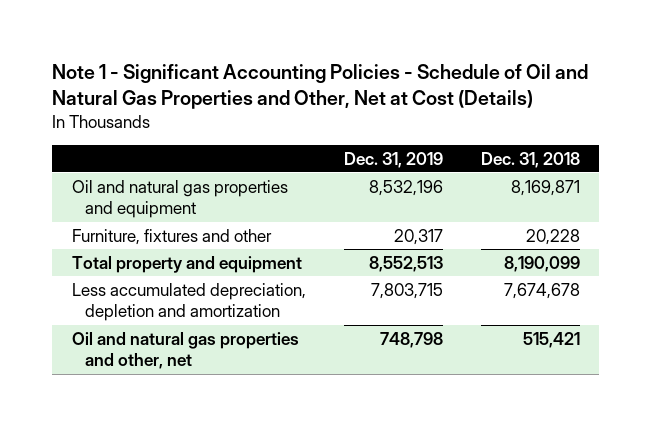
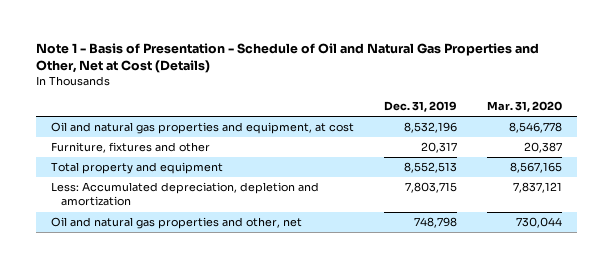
- Note 1 - Significant Accounting Policies - Schedule of Oil and Natural Gas Properties and Other, Net at Cost (Details)
+ Note 1 - Basis of Presentation - Schedule of Oil and Natural Gas Properties and Other, Net at Cost (Details)
- | Dec. 31, 2019 | Dec. 31, 2018
+ | Dec. 31, 2019 | Mar. 31, 2020
- Oil and natural gas properties and equipment | 8,532,196 | 8,169,871
+ Oil and natural gas properties and equipment, at cost | 8,532,196 | 8,546,778
- Less accumulated depreciation, depletion and amortization | 7,803,715 | 7,674,678
+ Less: Accumulated depreciation, depletion and amortization | 7,803,715 | 7,837,121

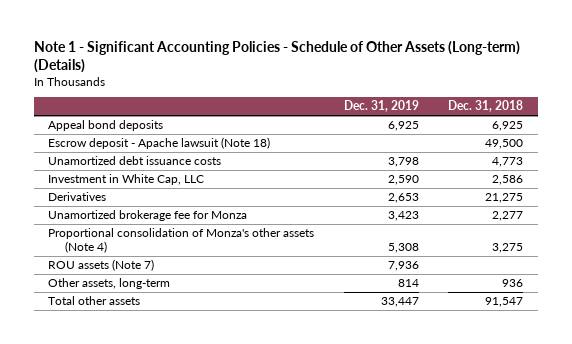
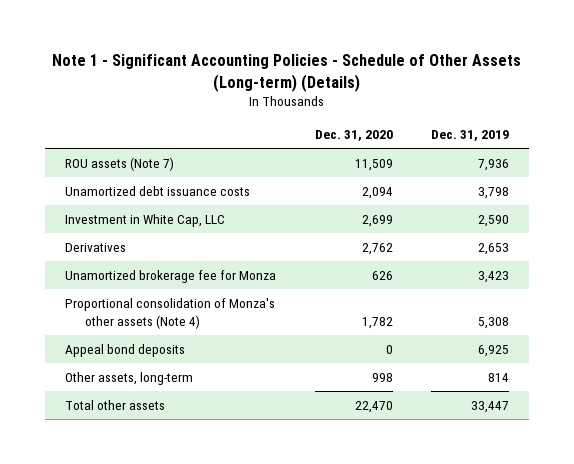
- | Dec. 31, 2019 | Dec. 31, 2018
+ | Dec. 31, 2020 | Dec. 31, 2019
- Escrow deposit - Apache lawsuit (Note 18) | | 49,500
moved up: ROU assets (Note 7) | 11,509 | 7,936
moved down: Appeal bond deposits | 0 | 6,925

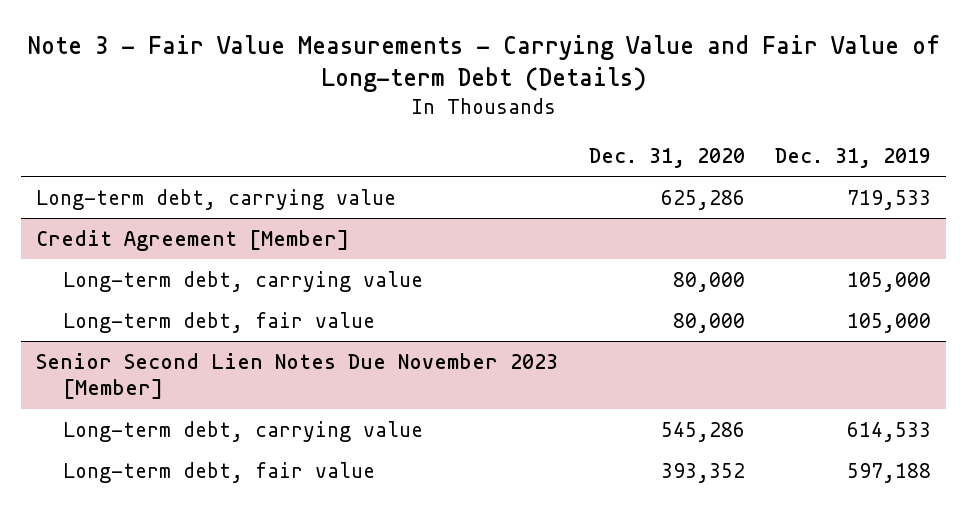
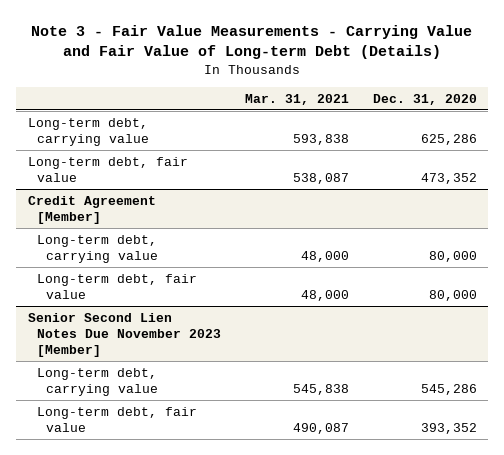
- | Dec. 31, 2020 | Dec. 31, 2019
+ | Mar. 31, 2021 | Dec. 31, 2020
+ Long-term debt, fair value | 538,087 | 473,352

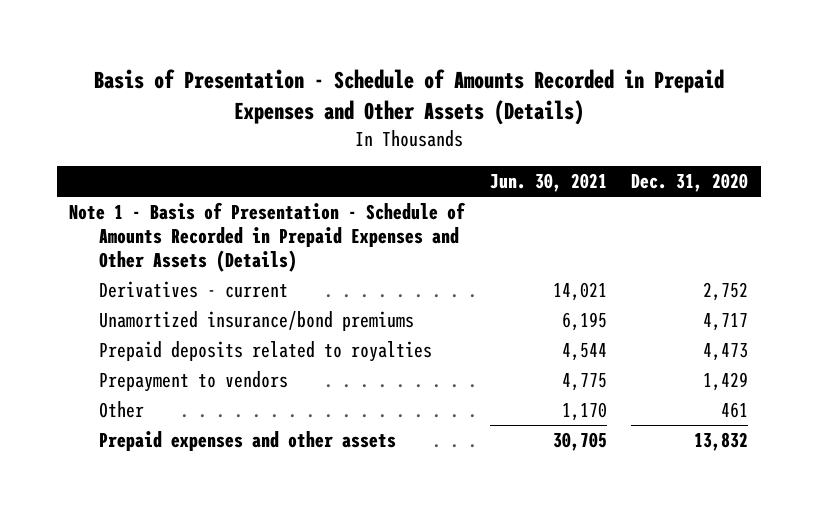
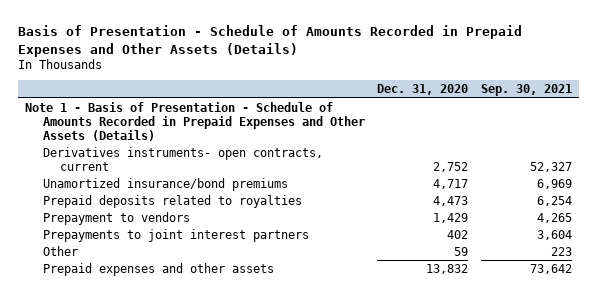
- | Jun. 30, 2021 | Dec. 31, 2020
+ | Dec. 31, 2020 | Sep. 30, 2021
- Derivatives - current | 14,021 | 2,752
+ Derivatives instruments- open contracts, current | 2,752 | 52,327
- Other | 1,170 | 461
+ Prepayments to joint interest partners | 402 | 3,604
+ Other | 59 | 223

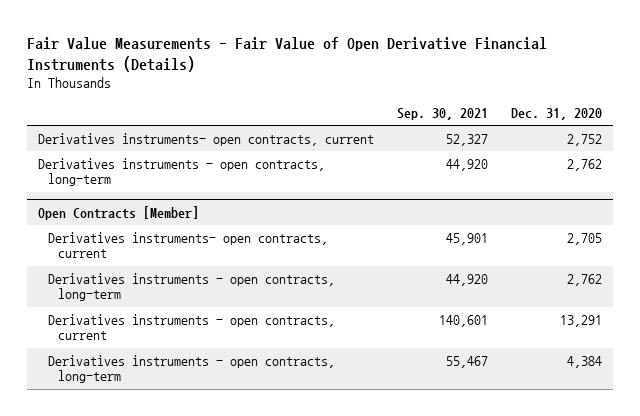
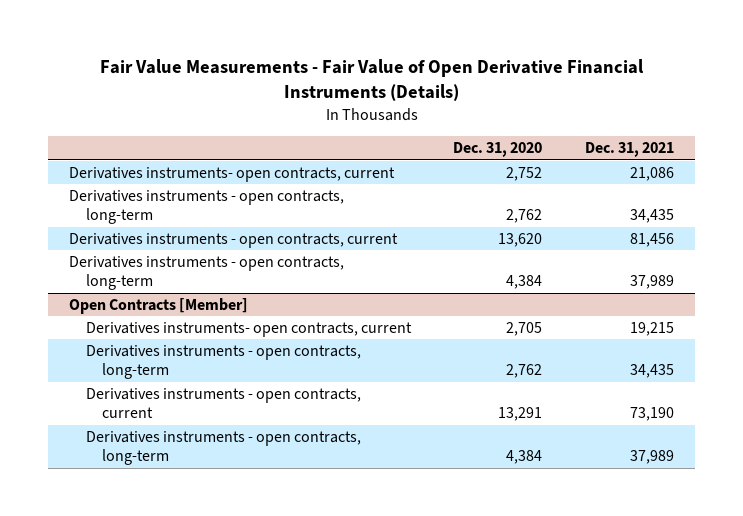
- | Sep. 30, 2021 | Dec. 31, 2020
+ | Dec. 31, 2020 | Dec. 31, 2021
+ Derivatives instruments - open contracts, current | 13,620 | 81,456
+ Derivatives instruments - open contracts, long-term | 4,384 | 37,989

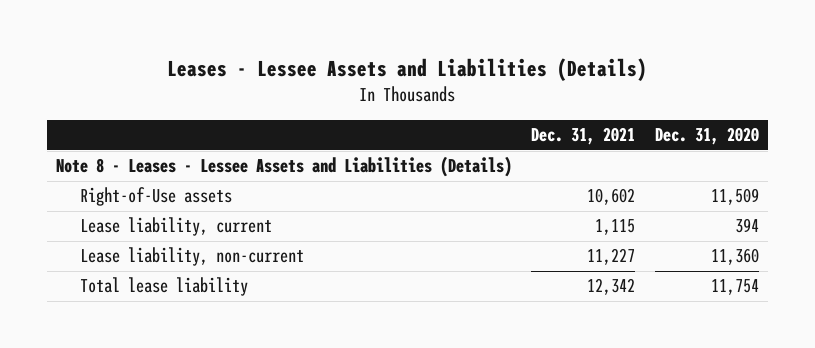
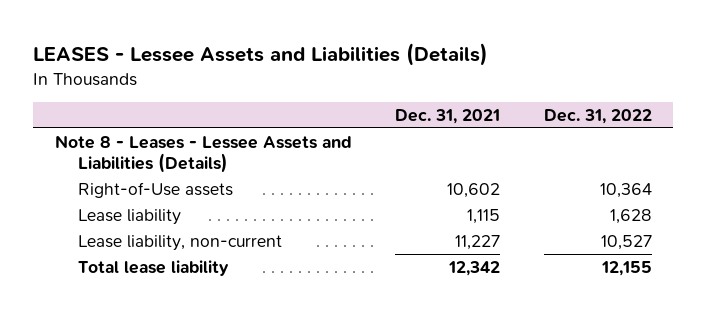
- Leases - Lessee Assets and Liabilities (Details)
+ LEASES - Lessee Assets and Liabilities (Details)
- | Dec. 31, 2021 | Dec. 31, 2020
+ | Dec. 31, 2021 | Dec. 31, 2022
- Lease liability, current | 1,115 | 394
+ Lease liability | 1,115 | 1,628

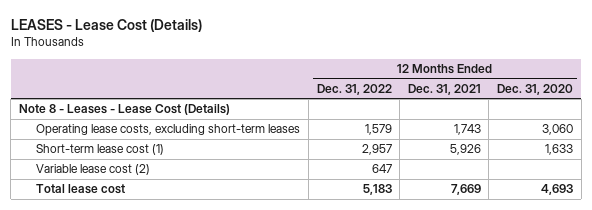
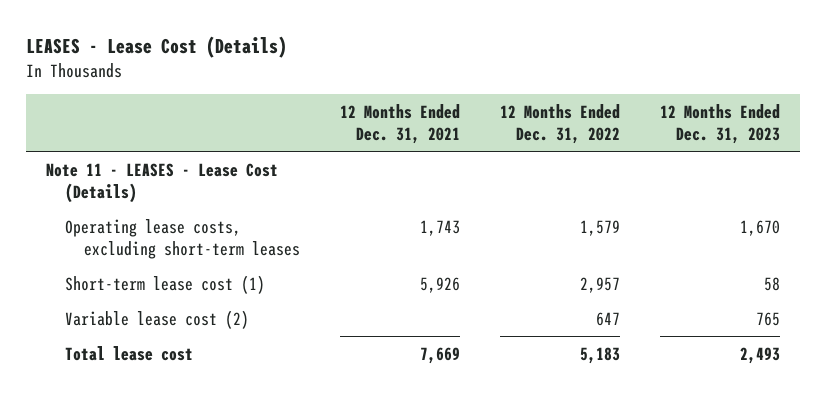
- | 12 Months Ended Dec. 31, 2022 | 12 Months Ended Dec. 31, 2021 | 12 Months Ended Dec. 31, 2020
+ | 12 Months Ended Dec. 31, 2021 | 12 Months Ended Dec. 31, 2022 | 12 Months Ended Dec. 31, 2023
- Note 8 - Leases - Lease Cost (Details)
+ Note 11 - LEASES - Lease Cost (Details)

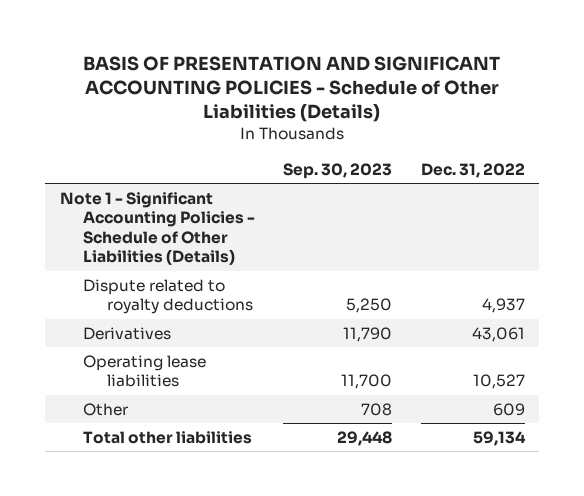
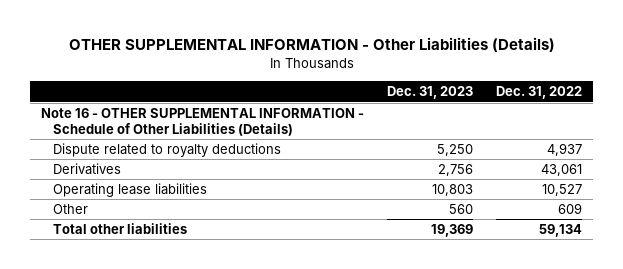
- BASIS OF PRESENTATION AND SIGNIFICANT ACCOUNTING POLICIES - Schedule of Other Liabilities (Details)
+ OTHER SUPPLEMENTAL INFORMATION - Other Liabilities (Details)
- | Sep. 30, 2023 | Dec. 31, 2022
+ | Dec. 31, 2023 | Dec. 31, 2022
- Note 1 - Significant Accounting Policies - Schedule of Other Liabilities (Details)
+ Note 16 - OTHER SUPPLEMENTAL INFORMATION - Schedule of Other Liabilities (Details)

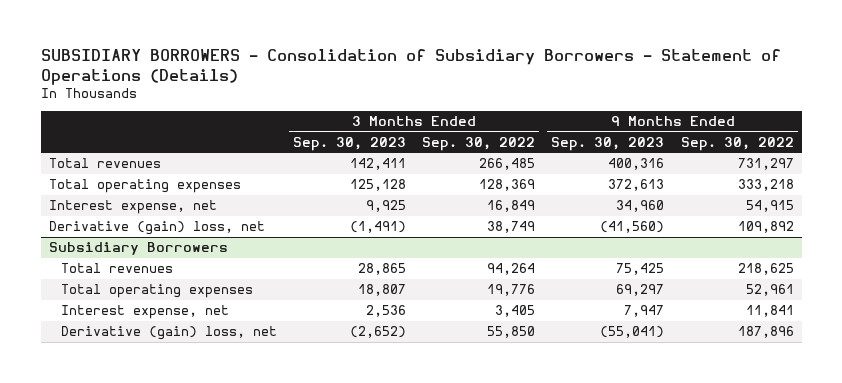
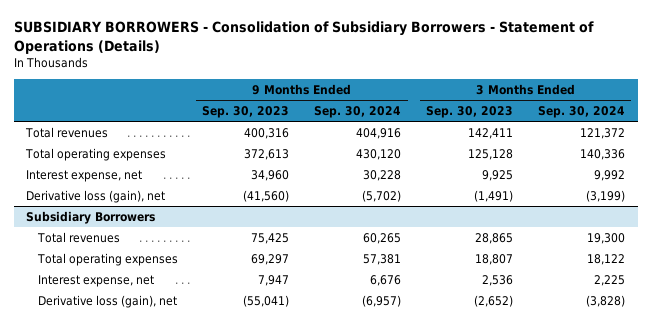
- | 3 Months Ended Sep. 30, 2023 | 3 Months Ended Sep. 30, 2022 | 9 Months Ended Sep. 30, 2023 | 9 Months Ended Sep. 30, 2022
+ | 9 Months Ended Sep. 30, 2023 | 9 Months Ended Sep. 30, 2024 | 3 Months Ended Sep. 30, 2023 | 3 Months Ended Sep. 30, 2024
- Derivative (gain) loss, net | (1,491) | 38,749 | (41,560) | 109,892
+ Derivative loss (gain), net | (41,560) | (5,702) | (1,491) | (3,199)
@ Subsidiary Borrowers
- Derivative (gain) loss, net | (2,652) | 55,850 | (55,041) | 187,896
+ Derivative loss (gain), net | (55,041) | (6,957) | (2,652) | (3,828)

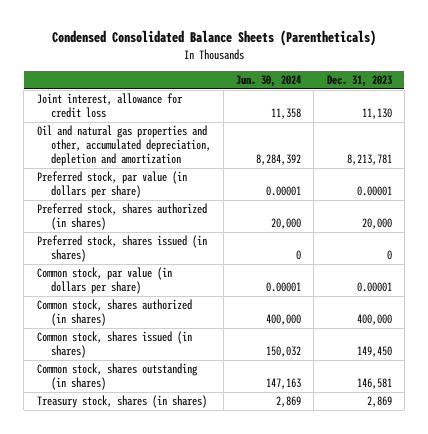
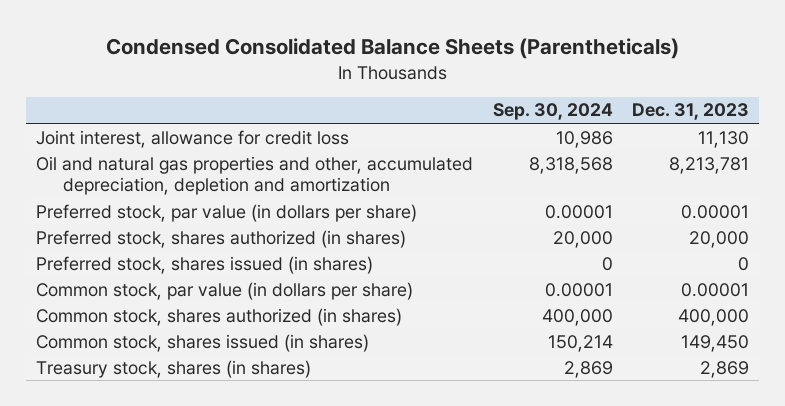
- | Jun. 30, 2024 | Dec. 31, 2023
+ | Sep. 30, 2024 | Dec. 31, 2023
- Common stock, shares outstanding (in shares) | 147,163 | 146,581

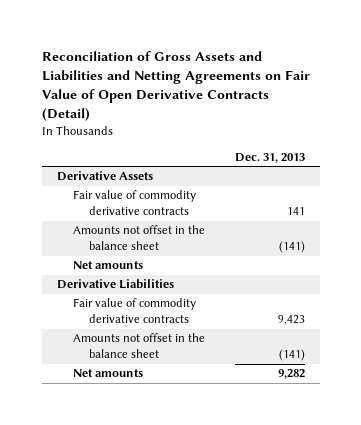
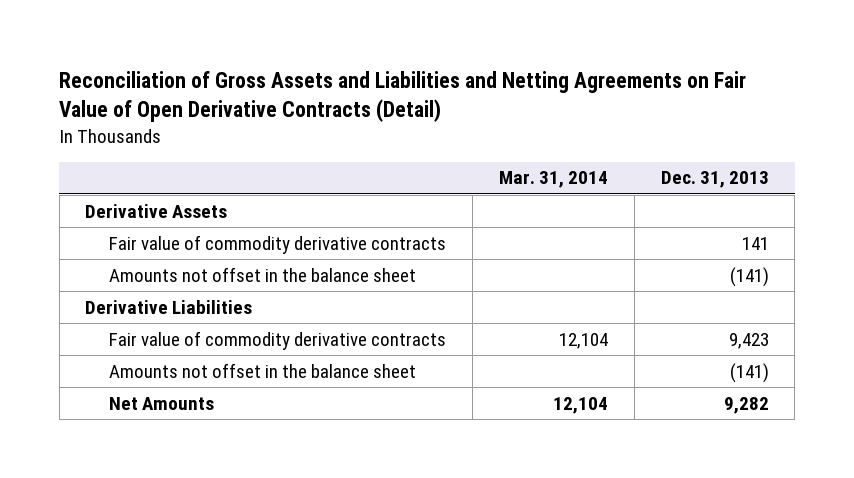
- | Dec. 31, 2013
+ | Mar. 31, 2014 | Dec. 31, 2013
- Net amounts
- Net amounts | 9,282
+ Net Amounts | 12,104 | 9,282

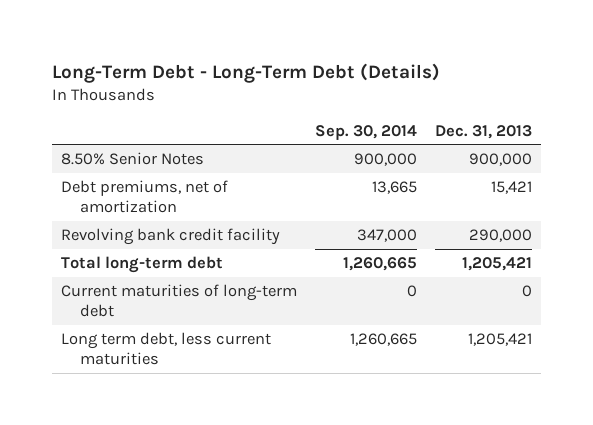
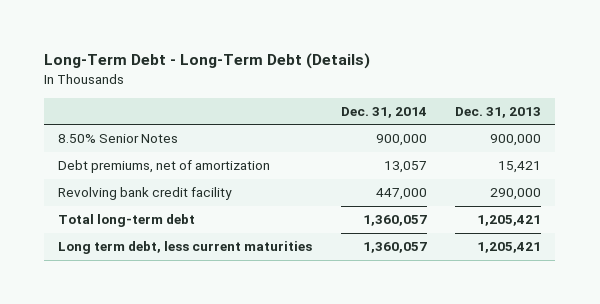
- | Sep. 30, 2014 | Dec. 31, 2013
+ | Dec. 31, 2014 | Dec. 31, 2013
- Current maturities of long-term debt | 0 | 0

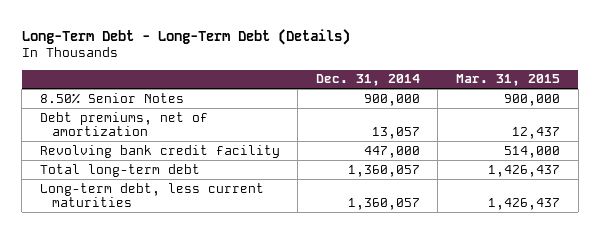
- | Dec. 31, 2014 | Dec. 31, 2013
+ | Dec. 31, 2014 | Mar. 31, 2015
- Long term debt, less current maturities | 1,360,057 | 1,205,421
+ Long-term debt, less current maturities | 1,360,057 | 1,426,437

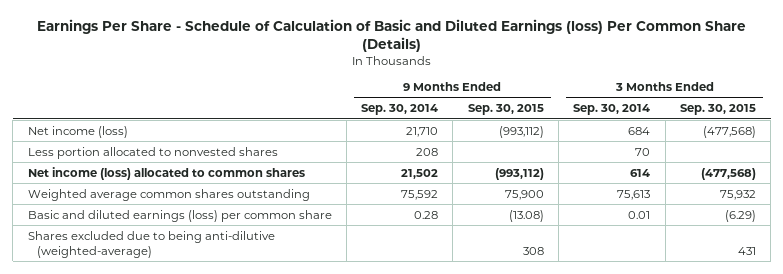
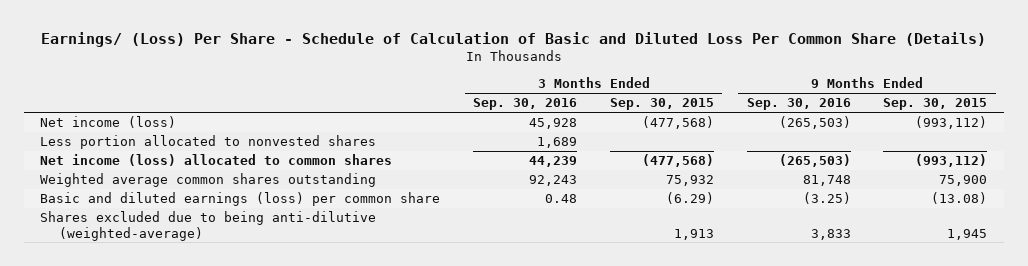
- Earnings Per Share - Schedule of Calculation of Basic and Diluted Earnings (loss) Per Common Share (Details)
+ Earnings/ (Loss) Per Share - Schedule of Calculation of Basic and Diluted Loss Per Common Share (Details)
- | 9 Months Ended Sep. 30, 2014 | 9 Months Ended Sep. 30, 2015 | 3 Months Ended Sep. 30, 2014 | 3 Months Ended Sep. 30, 2015
+ | 3 Months Ended Sep. 30, 2016 | 3 Months Ended Sep. 30, 2015 | 9 Months Ended Sep. 30, 2016 | 9 Months Ended Sep. 30, 2015
- Shares excluded due to being anti-dilutive (weighted-average) | | 308 | | 431
+ Shares excluded due to being anti-dilutive (weighted-average) | | 1,913 | 3,833 | 1,945

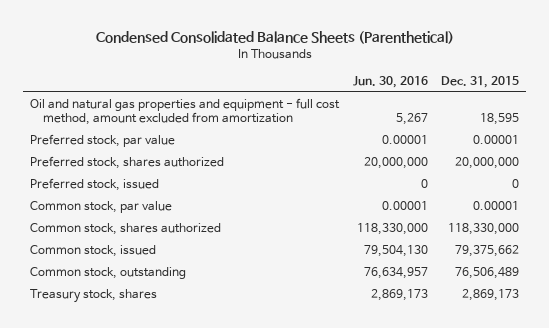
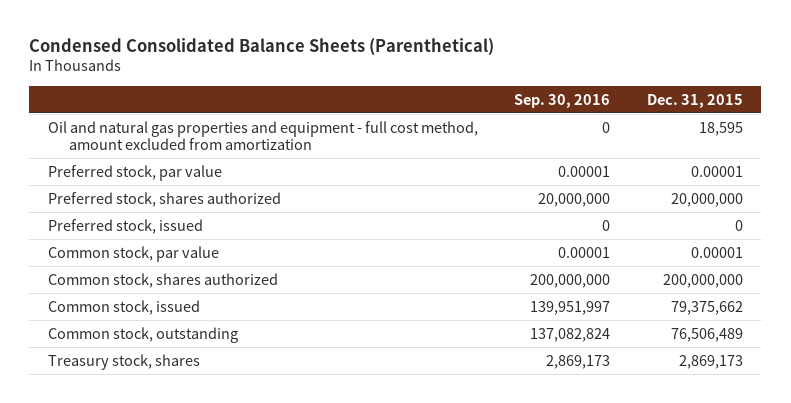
- | Jun. 30, 2016 | Dec. 31, 2015
+ | Sep. 30, 2016 | Dec. 31, 2015
- Common stock, shares authorized | 118,330,000 | 118,330,000
+ Common stock, shares authorized | 200,000,000 | 200,000,000

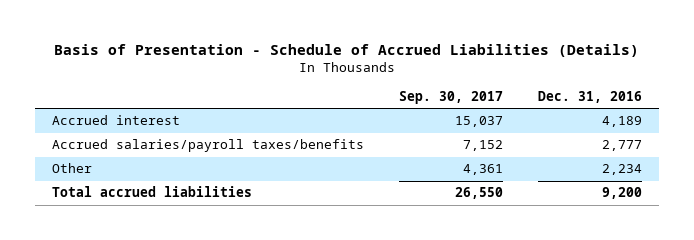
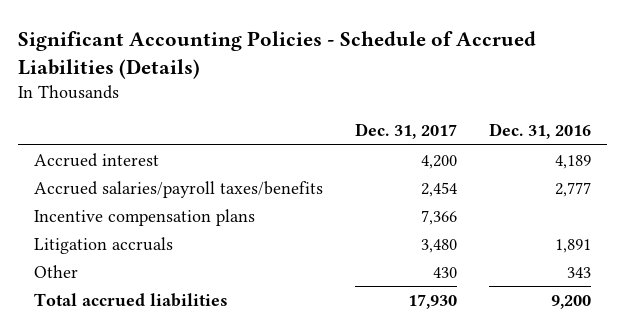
- Basis of Presentation - Schedule of Accrued Liabilities (Details)
+ Significant Accounting Policies - Schedule of Accrued Liabilities (Details)
- | Sep. 30, 2017 | Dec. 31, 2016
+ | Dec. 31, 2017 | Dec. 31, 2016
- Other | 4,361 | 2,234
+ Incentive compensation plans | 7,366 |
+ Litigation accruals | 3,480 | 1,891
+ Other | 430 | 343

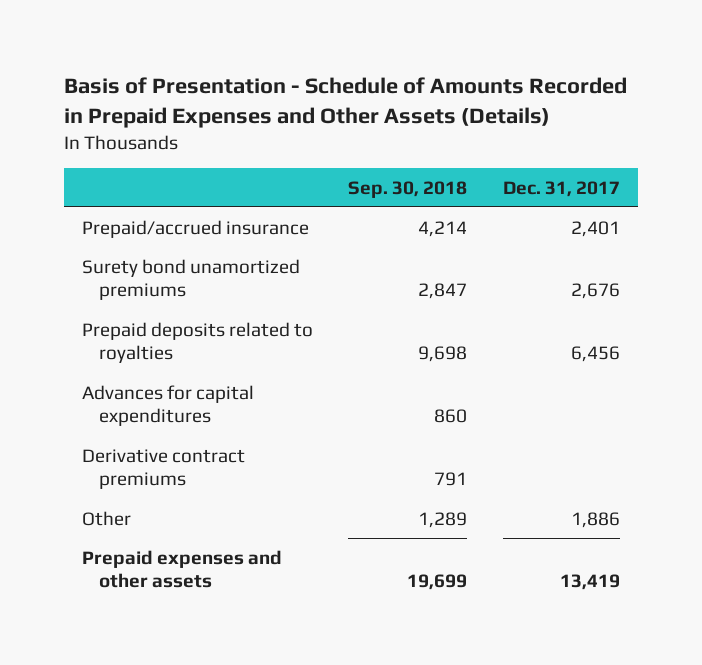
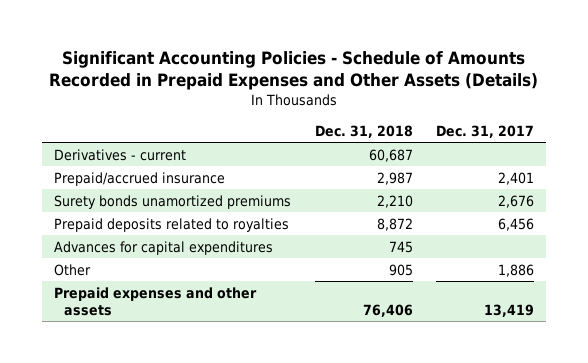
- Basis of Presentation - Schedule of Amounts Recorded in Prepaid Expenses and Other Assets (Details)
+ Significant Accounting Policies - Schedule of Amounts Recorded in Prepaid Expenses and Other Assets (Details)
- | Sep. 30, 2018 | Dec. 31, 2017
+ | Dec. 31, 2018 | Dec. 31, 2017
+ Derivatives - current | 60,687 |
- Surety bond unamortized premiums | 2,847 | 2,676
+ Surety bonds unamortized premiums | 2,210 | 2,676
- Derivative contract premiums | 791 |

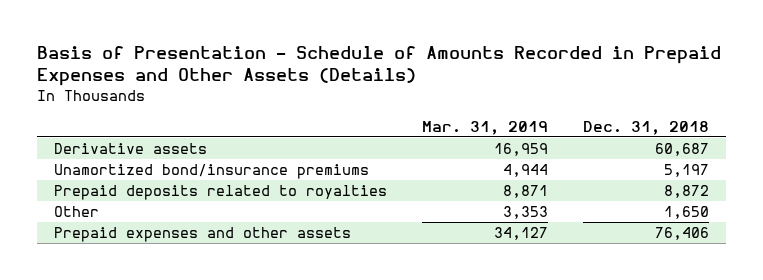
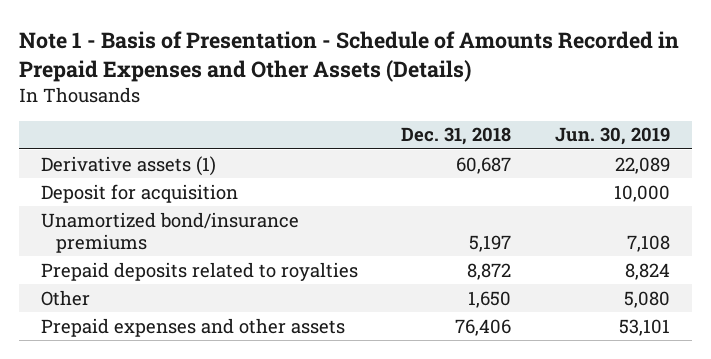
- Basis of Presentation - Schedule of Amounts Recorded in Prepaid Expenses and Other Assets (Details)
+ Note 1 - Basis of Presentation - Schedule of Amounts Recorded in Prepaid Expenses and Other Assets (Details)
- | Mar. 31, 2019 | Dec. 31, 2018
+ | Dec. 31, 2018 | Jun. 30, 2019
- Derivative assets | 16,959 | 60,687
+ Derivative assets (1) | 60,687 | 22,089
+ Deposit for acquisition | | 10,000

